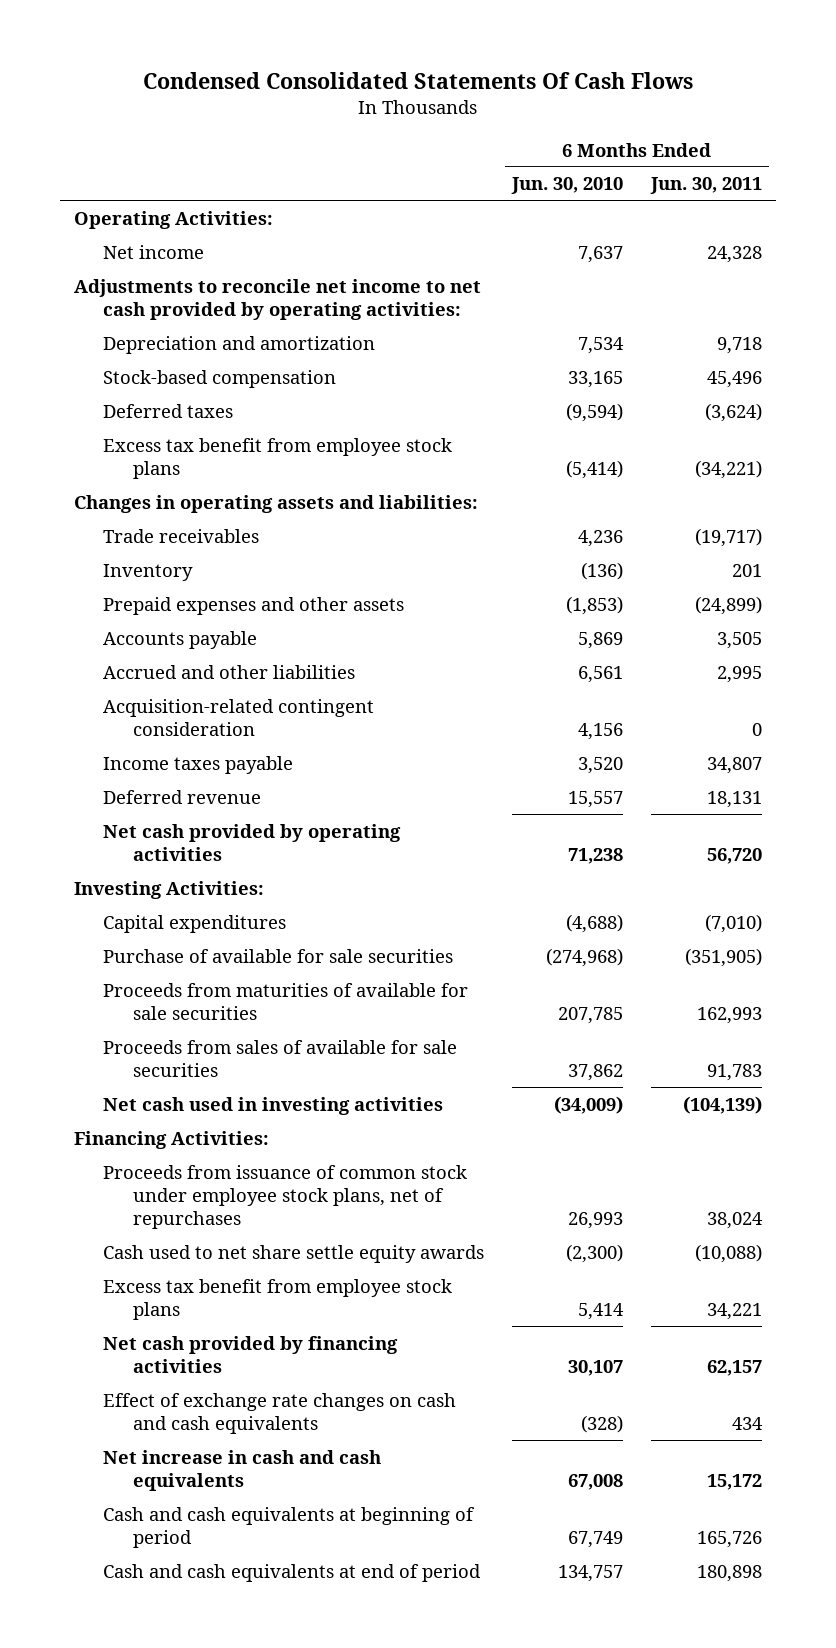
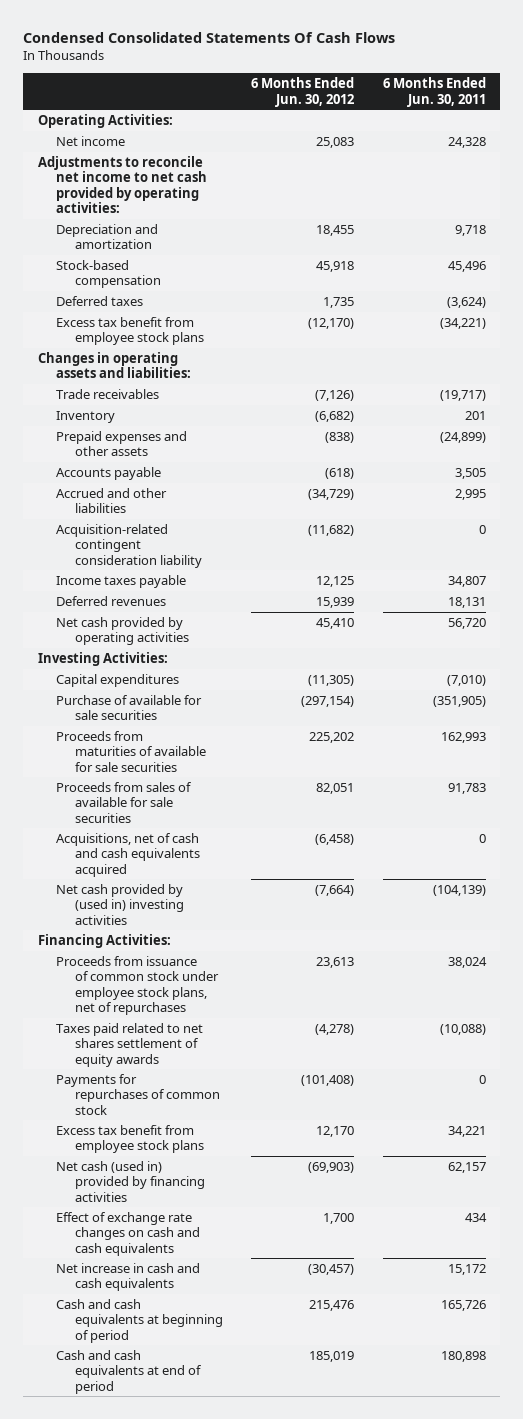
- | 6 Months Ended Jun. 30, 2010 | 6 Months Ended Jun. 30, 2011
+ | 6 Months Ended Jun. 30, 2012 | 6 Months Ended Jun. 30, 2011
- Acquisition-related contingent consideration | 4,156 | 0
+ Acquisition-related contingent consideration liability | (11,682) | 0
- Deferred revenue | 15,557 | 18,131
+ Deferred revenues | 15,939 | 18,131
- Net cash used in investing activities | (34,009) | (104,139)
+ Acquisitions, net of cash and cash equivalents acquired | (6,458) | 0
+ Net cash provided by (used in) investing activities | (7,664) | (104,139)
- Cash used to net share settle equity awards | (2,300) | (10,088)
+ Taxes paid related to net shares settlement of equity awards | (4,278) | (10,088)
+ Payments for repurchases of common stock | (101,408) | 0
- Net cash provided by financing activities | 30,107 | 62,157
+ Net cash (used in) provided by financing activities | (69,903) | 62,157

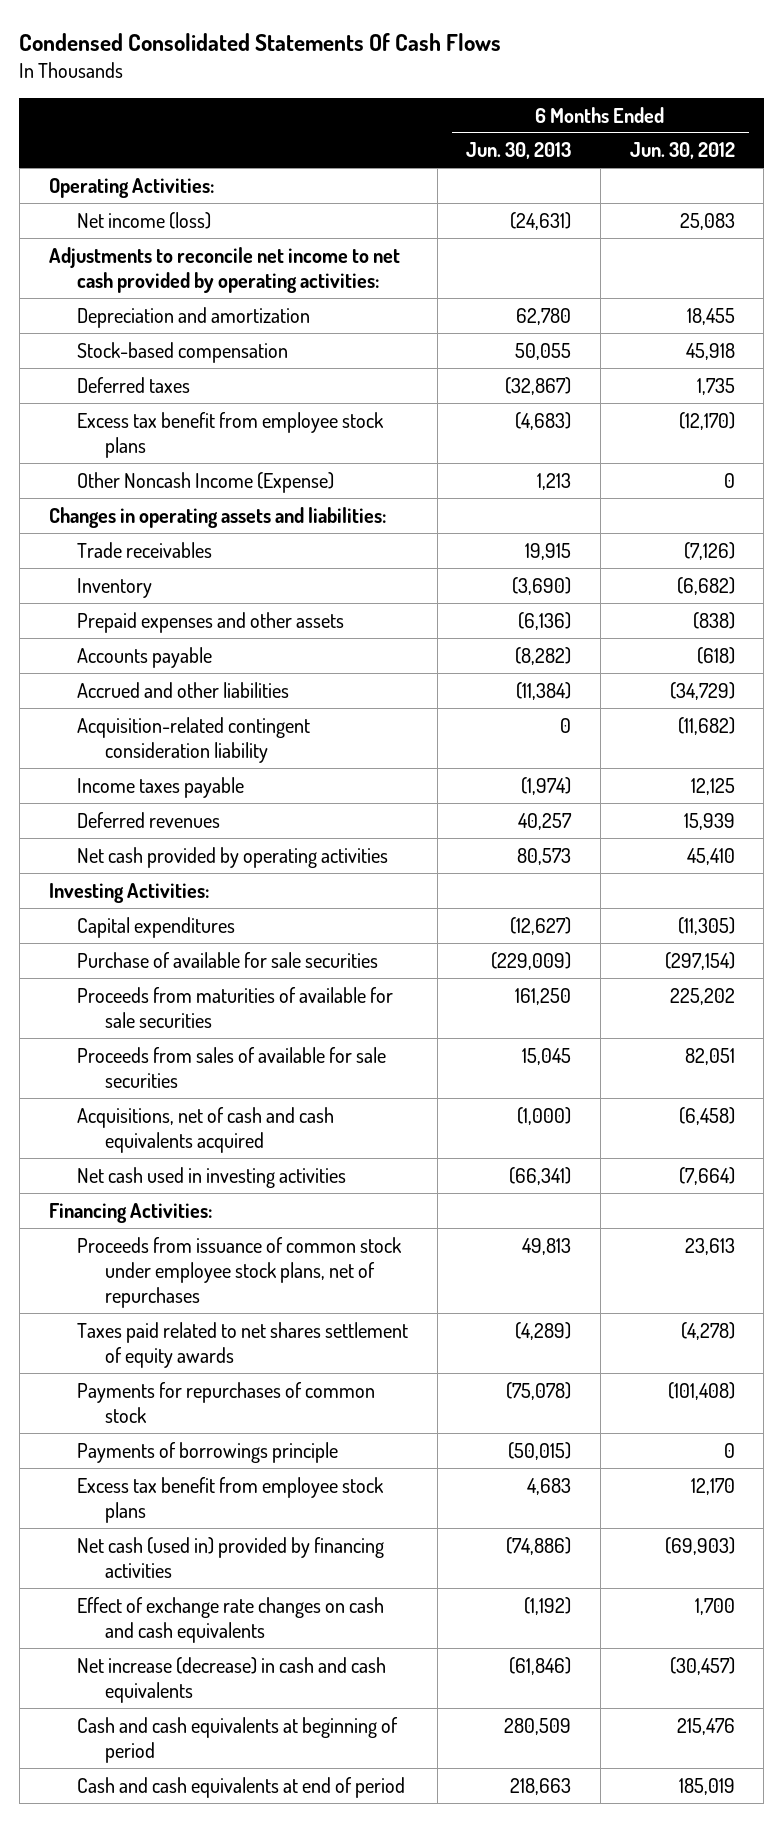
- | 6 Months Ended Jun. 30, 2012 | 6 Months Ended Jun. 30, 2011
+ | 6 Months Ended Jun. 30, 2013 | 6 Months Ended Jun. 30, 2012
- Net income | 25,083 | 24,328
+ Net income (loss) | (24,631) | 25,083
+ Other Noncash Income (Expense) | 1,213 | 0
- Net cash provided by (used in) investing activities | (7,664) | (104,139)
+ Net cash used in investing activities | (66,341) | (7,664)
+ Payments of borrowings principle | (50,015) | 0
- Net increase in cash and cash equivalents | (30,457) | 15,172
+ Net increase (decrease) in cash and cash equivalents | (61,846) | (30,457)

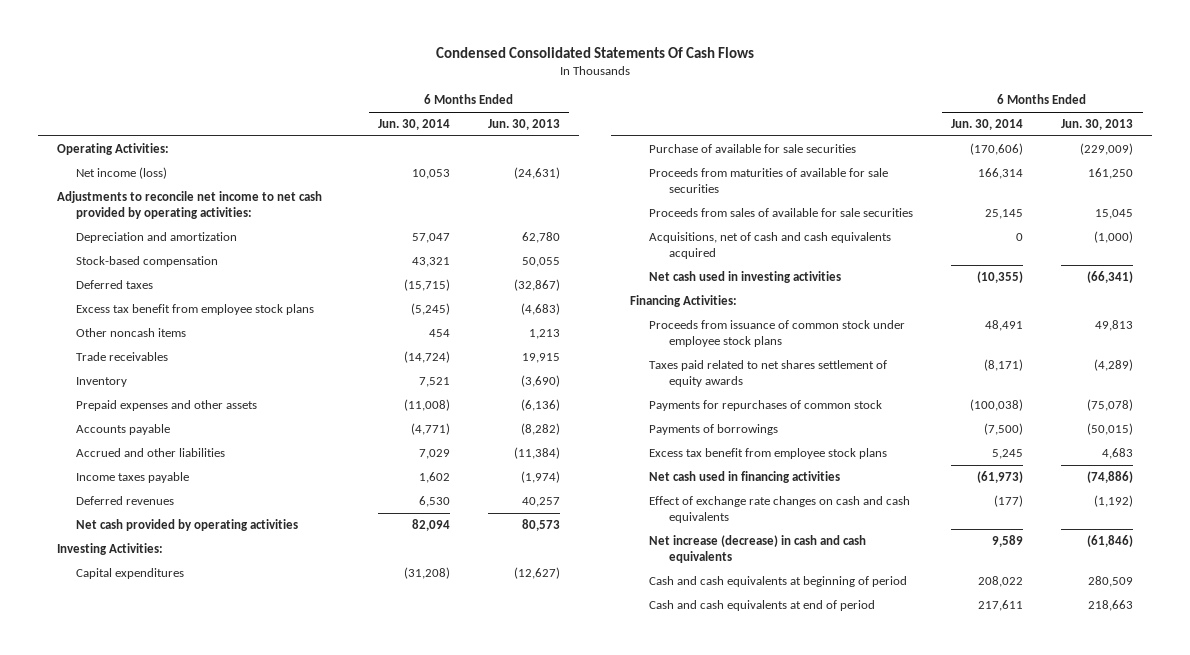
- | 6 Months Ended Jun. 30, 2013 | 6 Months Ended Jun. 30, 2012
+ | 6 Months Ended Jun. 30, 2014 | 6 Months Ended Jun. 30, 2013
- Other Noncash Income (Expense) | 1,213 | 0
- Changes in operating assets and liabilities:
+ Other noncash items | 454 | 1,213
- Acquisition-related contingent consideration liability | 0 | (11,682)
- Proceeds from issuance of common stock under employee stock plans, net of repurchases | 49,813 | 23,613
+ Proceeds from issuance of common stock under employee stock plans | 48,491 | 49,813
- Payments of borrowings principle | (50,015) | 0
+ Payments of borrowings | (7,500) | (50,015)
- Net cash (used in) provided by financing activities | (74,886) | (69,903)
+ Net cash used in financing activities | (61,973) | (74,886)

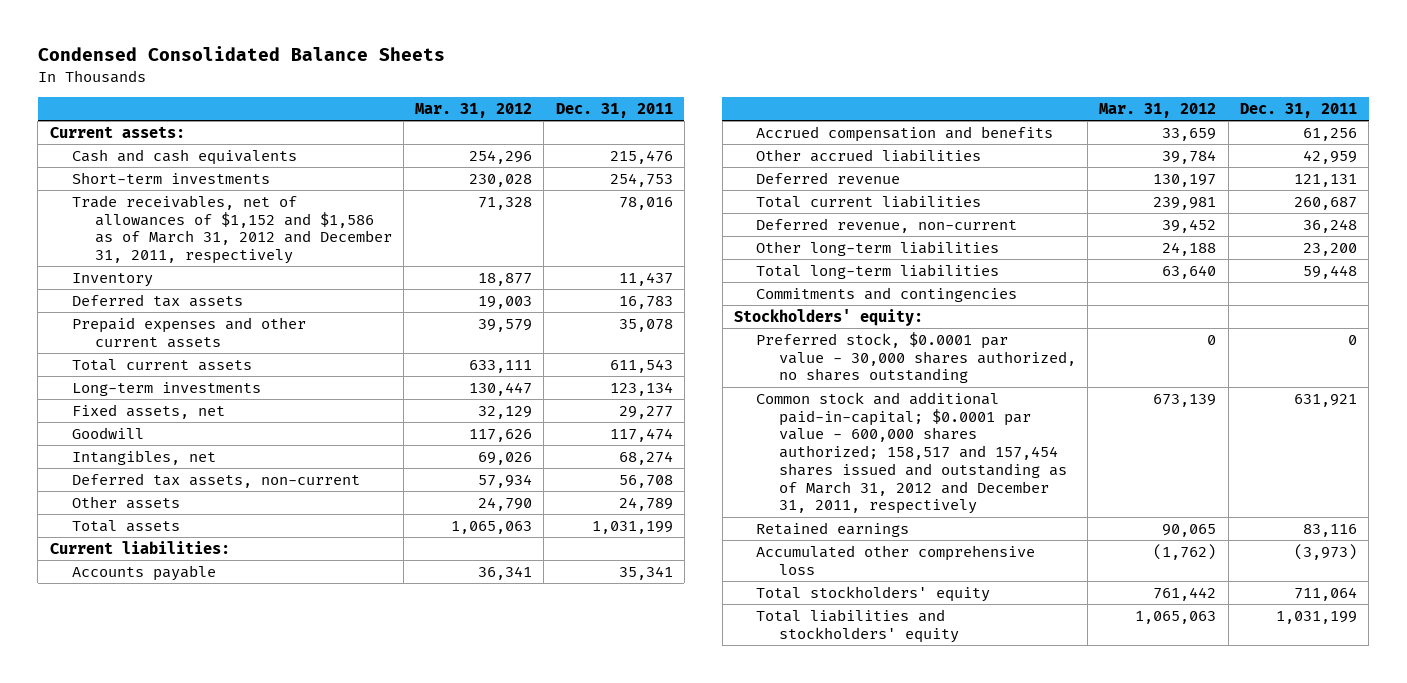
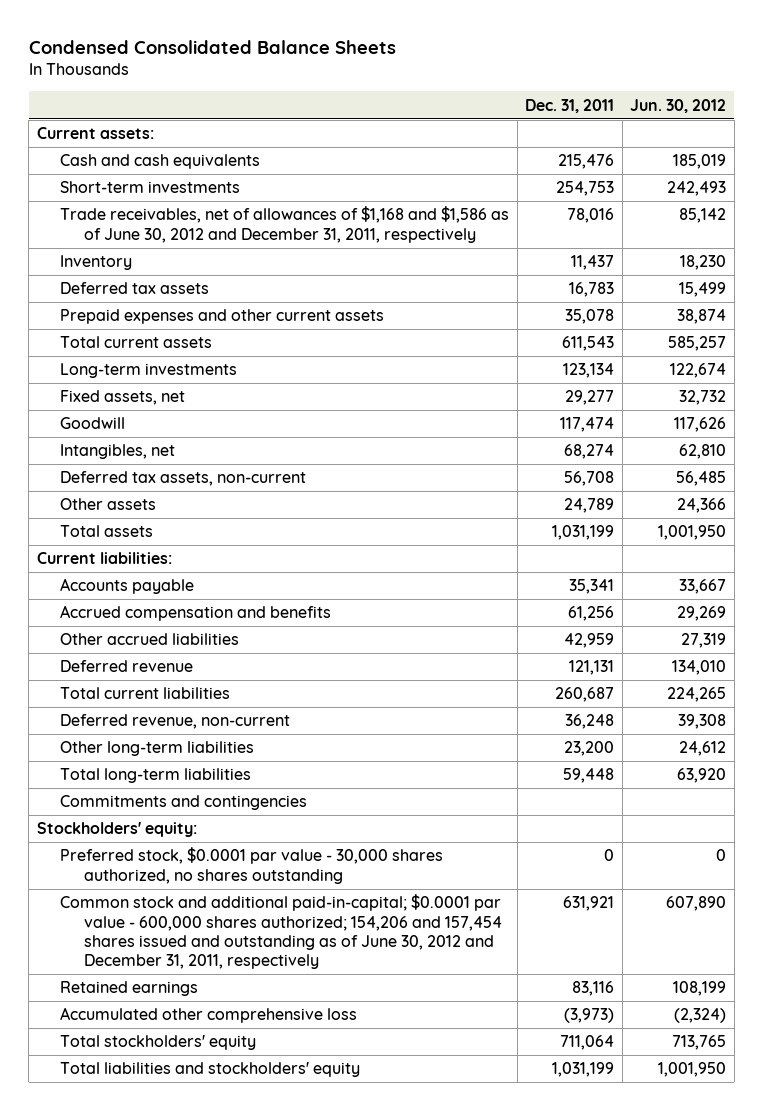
- | Mar. 31, 2012 | Dec. 31, 2011
+ | Dec. 31, 2011 | Jun. 30, 2012
- Trade receivables, net of allowances of $1,152 and $1,586 as of March 31, 2012 and December 31, 2011, respectively | 71,328 | 78,016
+ Trade receivables, net of allowances of $1,168 and $1,586 as of June 30, 2012 and December 31, 2011, respectively | 78,016 | 85,142
- Common stock and additional paid-in-capital; $0.0001 par value - 600,000 shares authorized; 158,517 and 157,454 shares issued and outstanding as of March 31, 2012 and December 31, 2011, respectively | 673,139 | 631,921
+ Common stock and additional paid-in-capital; $0.0001 par value - 600,000 shares authorized; 154,206 and 157,454 shares issued and outstanding as of June 30, 2012 and December 31, 2011, respectively | 631,921 | 607,890

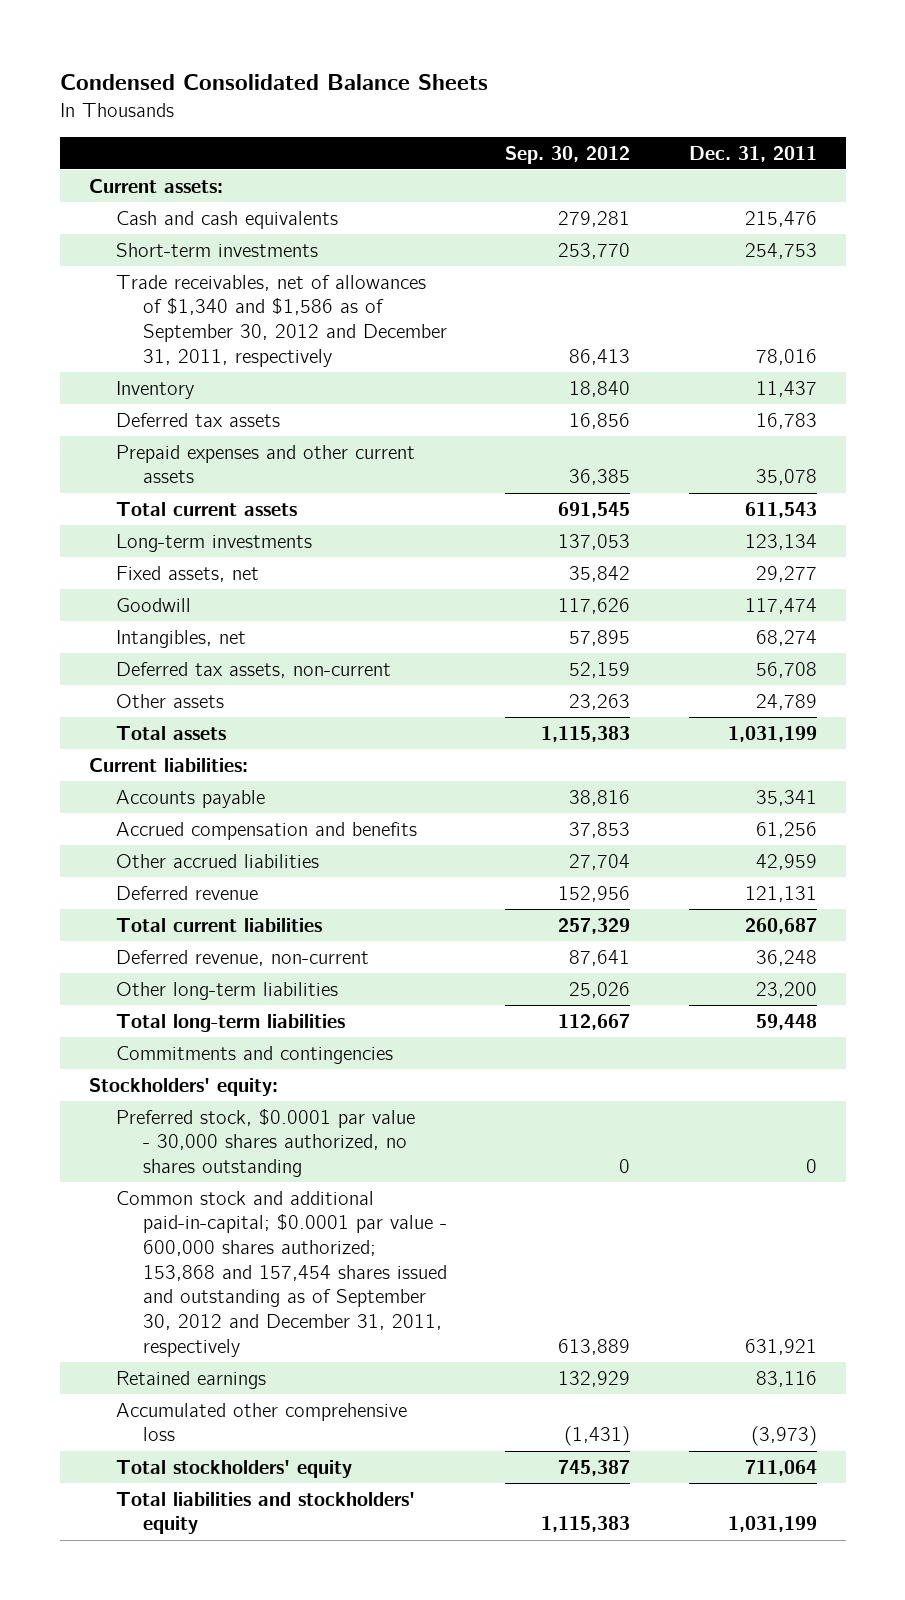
- | Dec. 31, 2011 | Jun. 30, 2012
+ | Sep. 30, 2012 | Dec. 31, 2011
- Trade receivables, net of allowances of $1,168 and $1,586 as of June 30, 2012 and December 31, 2011, respectively | 78,016 | 85,142
+ Trade receivables, net of allowances of $1,340 and $1,586 as of September 30, 2012 and December 31, 2011, respectively | 86,413 | 78,016
- Common stock and additional paid-in-capital; $0.0001 par value - 600,000 shares authorized; 154,206 and 157,454 shares issued and outstanding as of June 30, 2012 and December 31, 2011, respectively | 631,921 | 607,890
+ Common stock and additional paid-in-capital; $0.0001 par value - 600,000 shares authorized; 153,868 and 157,454 shares issued and outstanding as of September 30, 2012 and December 31, 2011, respectively | 613,889 | 631,921

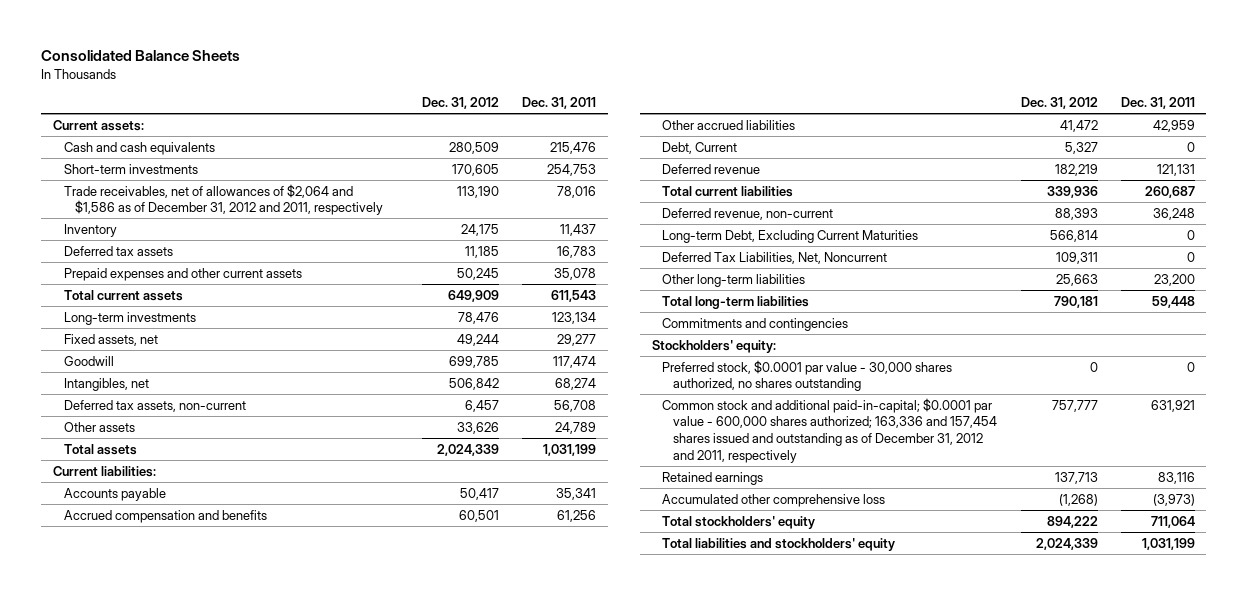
- Condensed Consolidated Balance Sheets
+ Consolidated Balance Sheets
- | Sep. 30, 2012 | Dec. 31, 2011
+ | Dec. 31, 2012 | Dec. 31, 2011
- Trade receivables, net of allowances of $1,340 and $1,586 as of September 30, 2012 and December 31, 2011, respectively | 86,413 | 78,016
+ Trade receivables, net of allowances of $2,064 and $1,586 as of December 31, 2012 and 2011, respectively | 113,190 | 78,016
+ Debt, Current | 5,327 | 0
+ Long-term Debt, Excluding Current Maturities | 566,814 | 0
+ Deferred Tax Liabilities, Net, Noncurrent | 109,311 | 0
- Common stock and additional paid-in-capital; $0.0001 par value - 600,000 shares authorized; 153,868 and 157,454 shares issued and outstanding as of September 30, 2012 and December 31, 2011, respectively | 613,889 | 631,921
+ Common stock and additional paid-in-capital; $0.0001 par value - 600,000 shares authorized; 163,336 and 157,454 shares issued and outstanding as of December 31, 2012 and 2011, respectively | 757,777 | 631,921

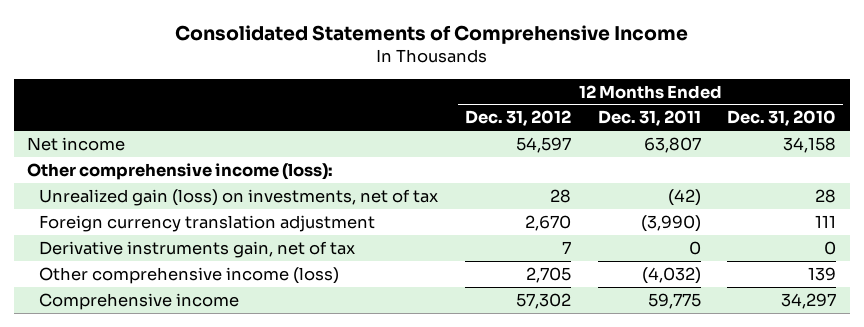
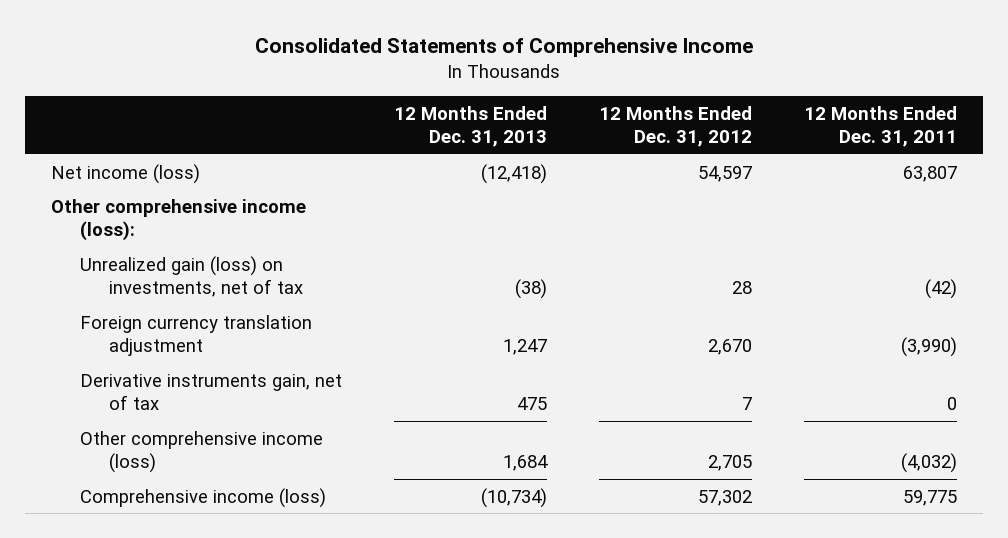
- | 12 Months Ended Dec. 31, 2012 | 12 Months Ended Dec. 31, 2011 | 12 Months Ended Dec. 31, 2010
+ | 12 Months Ended Dec. 31, 2013 | 12 Months Ended Dec. 31, 2012 | 12 Months Ended Dec. 31, 2011
- Net income | 54,597 | 63,807 | 34,158
+ Net income (loss) | (12,418) | 54,597 | 63,807
- Comprehensive income | 57,302 | 59,775 | 34,297
+ Comprehensive income (loss) | (10,734) | 57,302 | 59,775

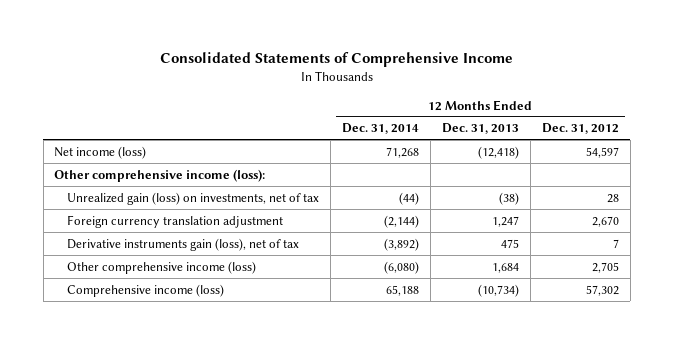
- | 12 Months Ended Dec. 31, 2013 | 12 Months Ended Dec. 31, 2012 | 12 Months Ended Dec. 31, 2011
+ | 12 Months Ended Dec. 31, 2014 | 12 Months Ended Dec. 31, 2013 | 12 Months Ended Dec. 31, 2012
- Derivative instruments gain, net of tax | 475 | 7 | 0
+ Derivative instruments gain (loss), net of tax | (3,892) | 475 | 7

